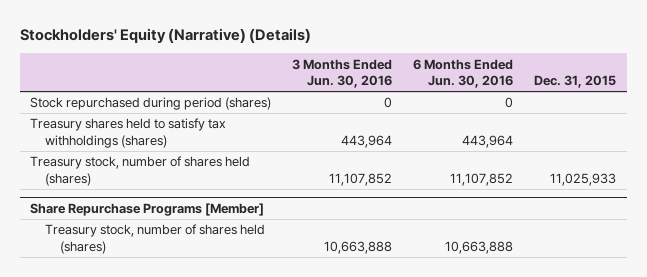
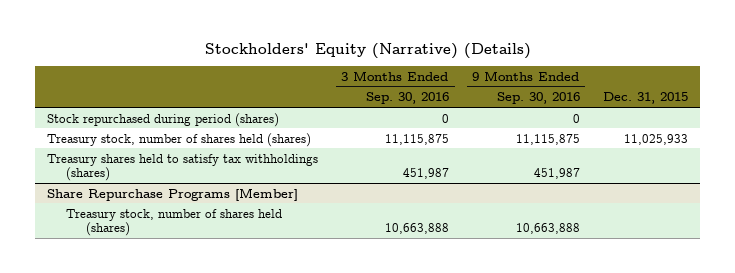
- | 3 Months Ended Jun. 30, 2016 | 6 Months Ended Jun. 30, 2016 | Dec. 31, 2015
+ | 3 Months Ended Sep. 30, 2016 | 9 Months Ended Sep. 30, 2016 | Dec. 31, 2015
moved down: Treasury shares held to satisfy tax withholdings (shares) | 451,987 | 451,987 |

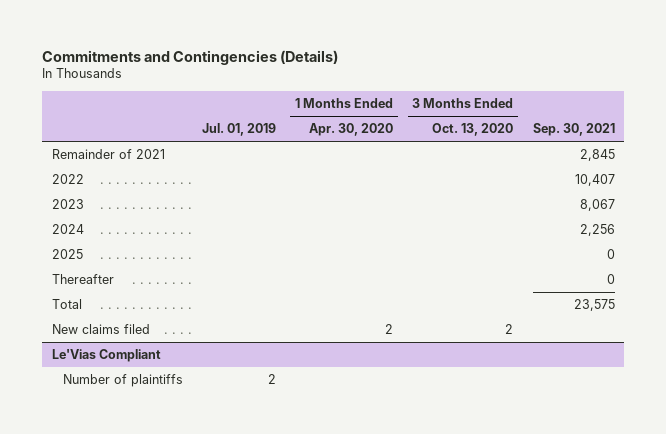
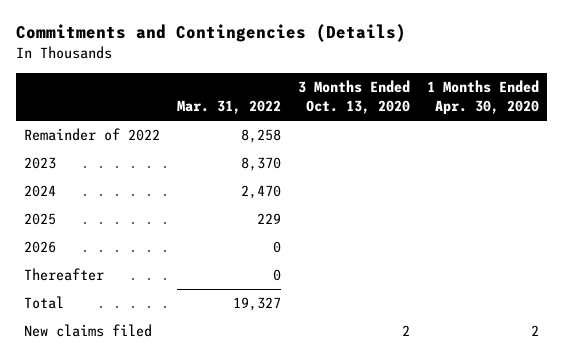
- | Jul. 01, 2019 | 1 Months Ended Apr. 30, 2020 | 3 Months Ended Oct. 13, 2020 | Sep. 30, 2021
+ | Mar. 31, 2022 | 3 Months Ended Oct. 13, 2020 | 1 Months Ended Apr. 30, 2020
- Remainder of 2021 | | | | 2,845
- 2022 | | | | 10,407
+ Remainder of 2022 | 8,258 | |
+ 2026 | 0 | |
- Le'Vias Compliant
- Number of plaintiffs | 2 | | |

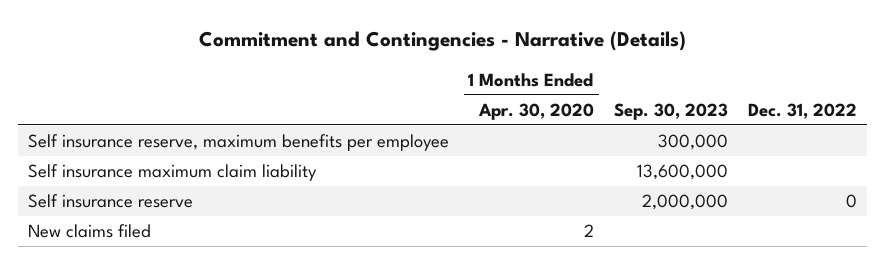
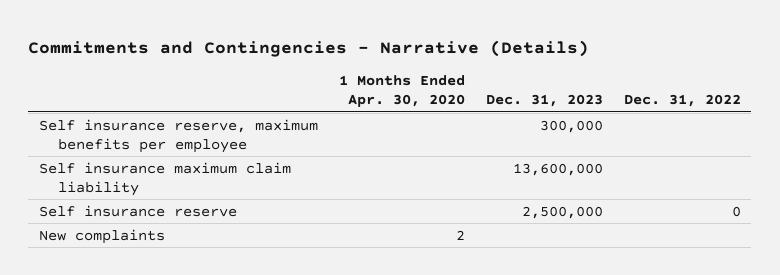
- Commitment and Contingencies - Narrative (Details)
+ Commitments and Contingencies - Narrative (Details)
- | 1 Months Ended Apr. 30, 2020 | Sep. 30, 2023 | Dec. 31, 2022
+ | 1 Months Ended Apr. 30, 2020 | Dec. 31, 2023 | Dec. 31, 2022
- New claims filed | 2 | |
+ New complaints | 2 | |

